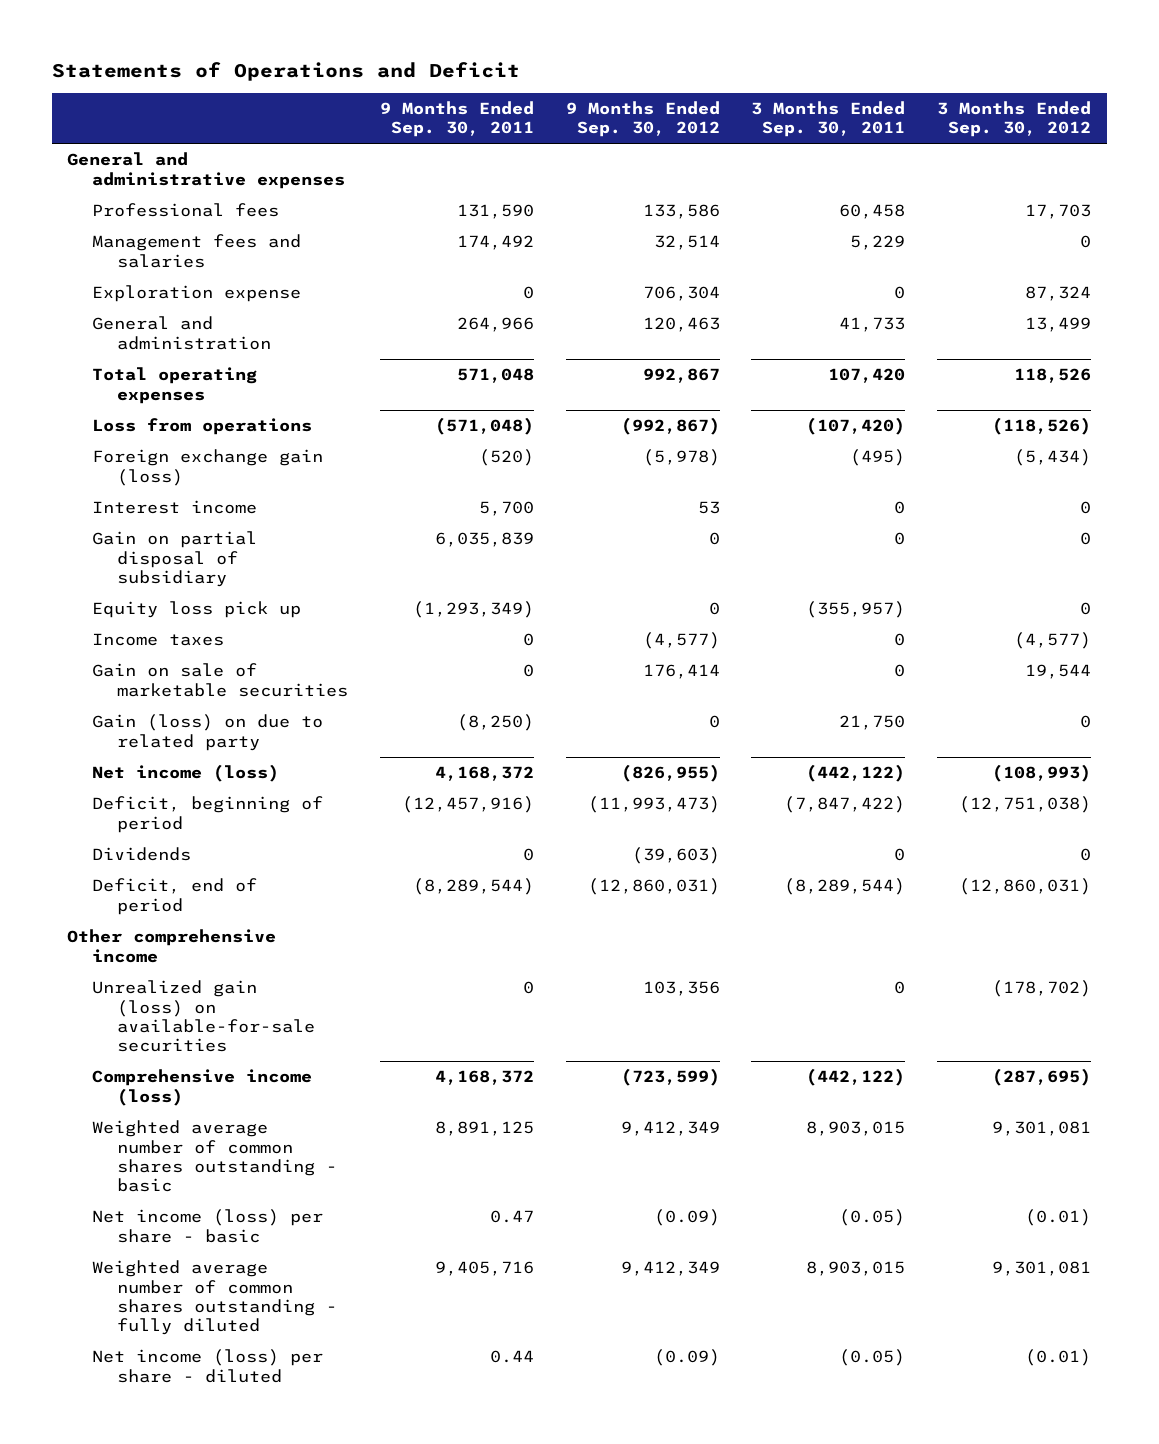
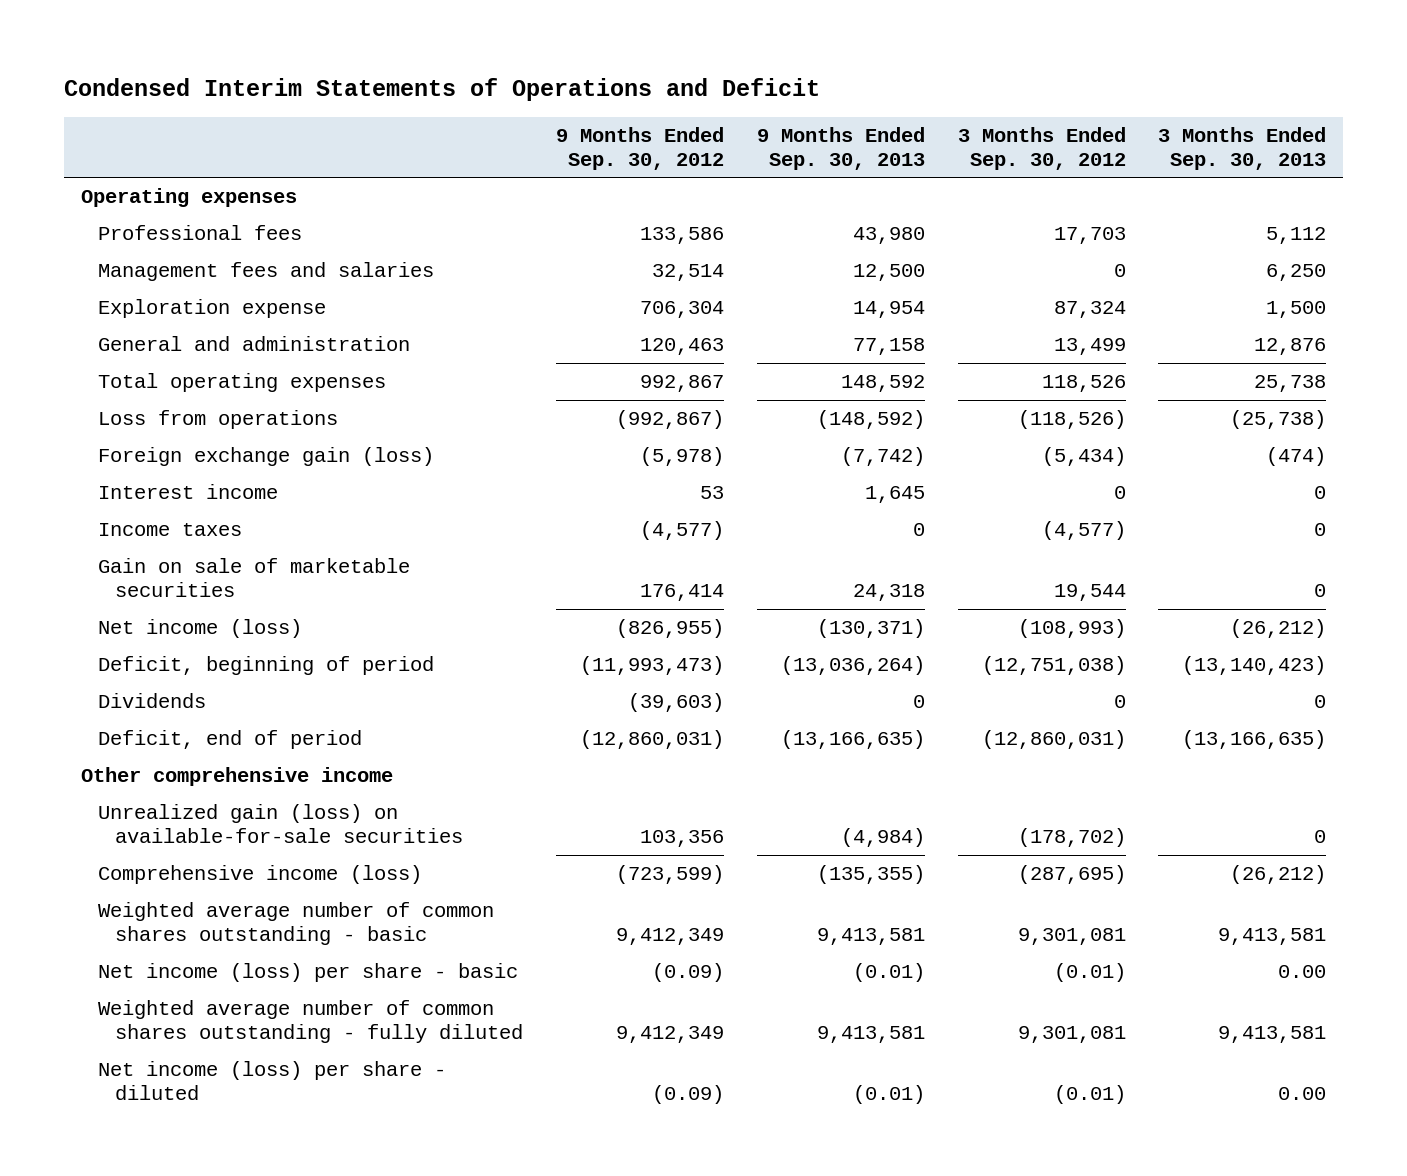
- Statements of Operations and Deficit
+ Condensed Interim Statements of Operations and Deficit
- | 9 Months Ended Sep. 30, 2011 | 9 Months Ended Sep. 30, 2012 | 3 Months Ended Sep. 30, 2011 | 3 Months Ended Sep. 30, 2012
+ | 9 Months Ended Sep. 30, 2012 | 9 Months Ended Sep. 30, 2013 | 3 Months Ended Sep. 30, 2012 | 3 Months Ended Sep. 30, 2013
- General and administrative expenses
+ Operating expenses
- Gain on partial disposal of subsidiary | 6,035,839 | 0 | 0 | 0
- Equity loss pick up | (1,293,349) | 0 | (355,957) | 0
- Gain (loss) on due to related party | (8,250) | 0 | 21,750 | 0

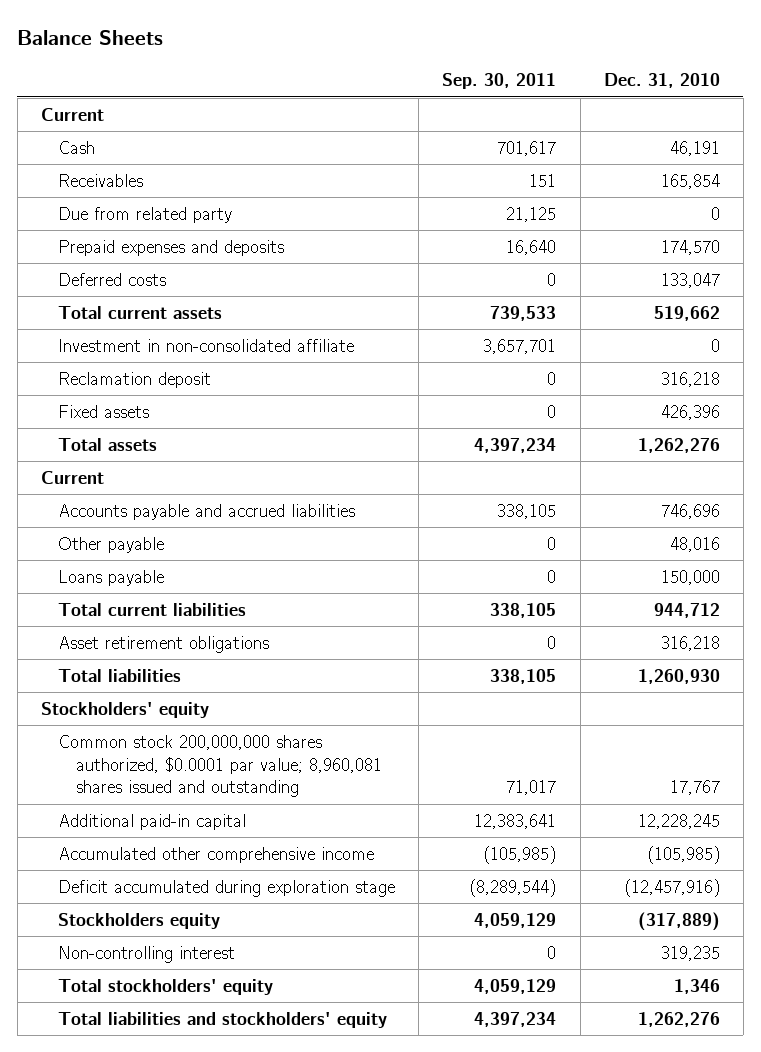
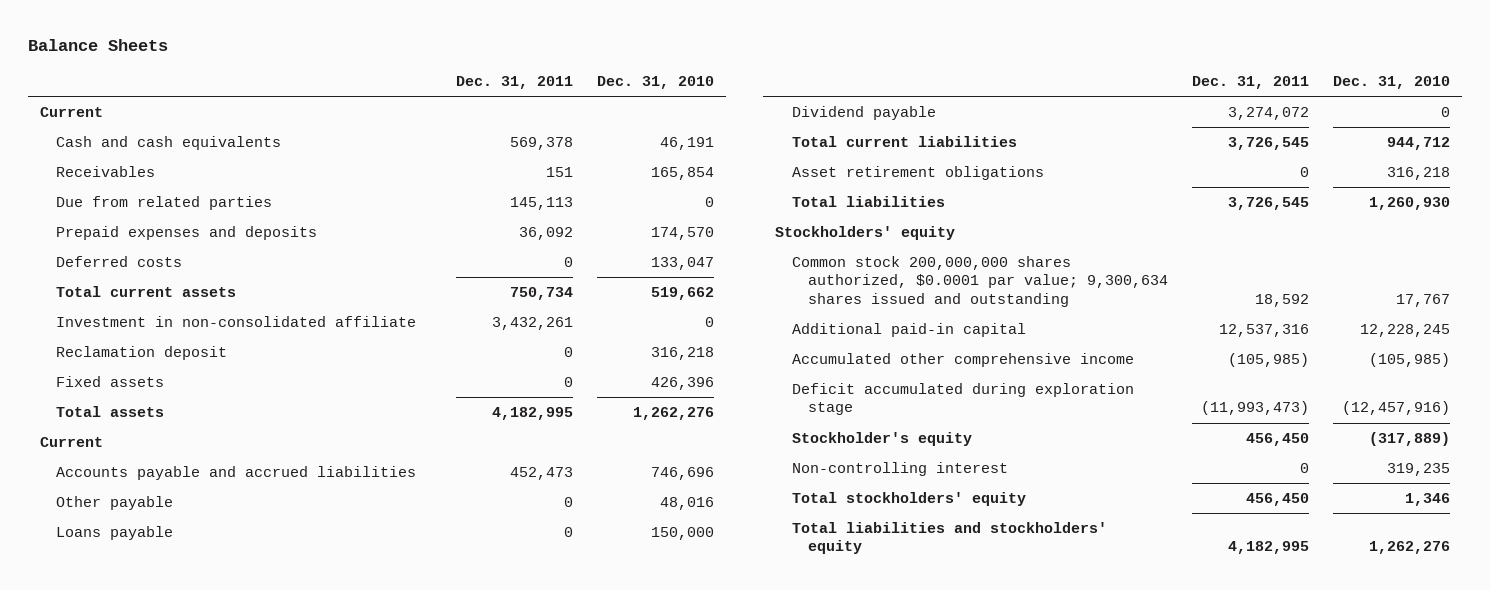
- | Sep. 30, 2011 | Dec. 31, 2010
+ | Dec. 31, 2011 | Dec. 31, 2010
- Cash | 701,617 | 46,191
+ Cash and cash equivalents | 569,378 | 46,191
- Due from related party | 21,125 | 0
+ Due from related parties | 145,113 | 0
+ Dividend payable | 3,274,072 | 0
- Common stock 200,000,000 shares authorized, $0.0001 par value; 8,960,081 shares issued and outstanding | 71,017 | 17,767
+ Common stock 200,000,000 shares authorized, $0.0001 par value; 9,300,634 shares issued and outstanding | 18,592 | 17,767
- Stockholders equity | 4,059,129 | (317,889)
+ Stockholder's equity | 456,450 | (317,889)

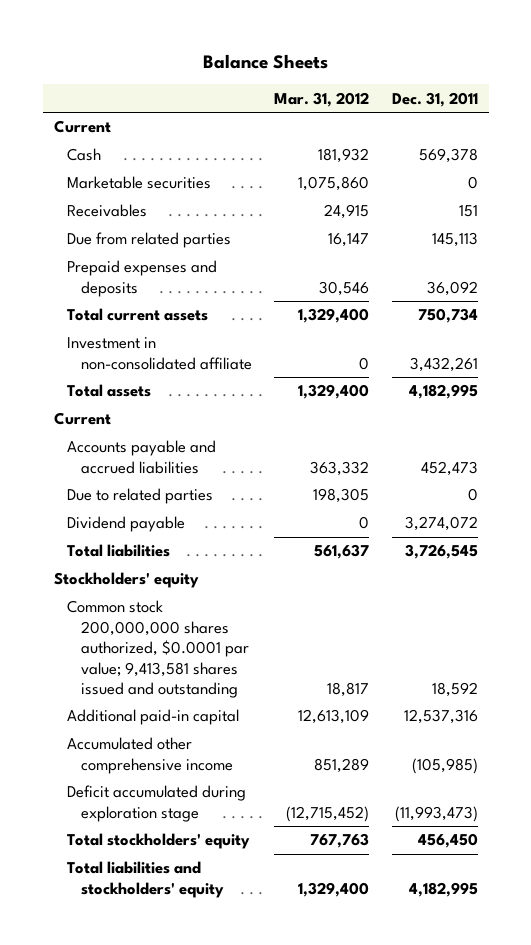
- | Dec. 31, 2011 | Dec. 31, 2010
+ | Mar. 31, 2012 | Dec. 31, 2011
- Cash and cash equivalents | 569,378 | 46,191
+ Cash | 181,932 | 569,378
+ Marketable securities | 1,075,860 | 0
- Deferred costs | 0 | 133,047
- Reclamation deposit | 0 | 316,218
- Fixed assets | 0 | 426,396
- Other payable | 0 | 48,016
- Loans payable | 0 | 150,000
+ Due to related parties | 198,305 | 0
- Total current liabilities | 3,726,545 | 944,712
- Asset retirement obligations | 0 | 316,218
- Common stock 200,000,000 shares authorized, $0.0001 par value; 9,300,634 shares issued and outstanding | 18,592 | 17,767
+ Common stock 200,000,000 shares authorized, $0.0001 par value; 9,413,581 shares issued and outstanding | 18,817 | 18,592
- Stockholder's equity | 456,450 | (317,889)
- Non-controlling interest | 0 | 319,235

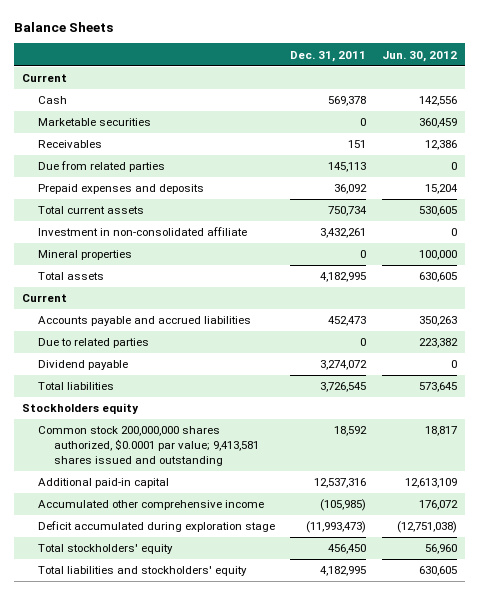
- | Mar. 31, 2012 | Dec. 31, 2011
+ | Dec. 31, 2011 | Jun. 30, 2012
+ Mineral properties | 0 | 100,000
- Stockholders' equity
+ Stockholders equity

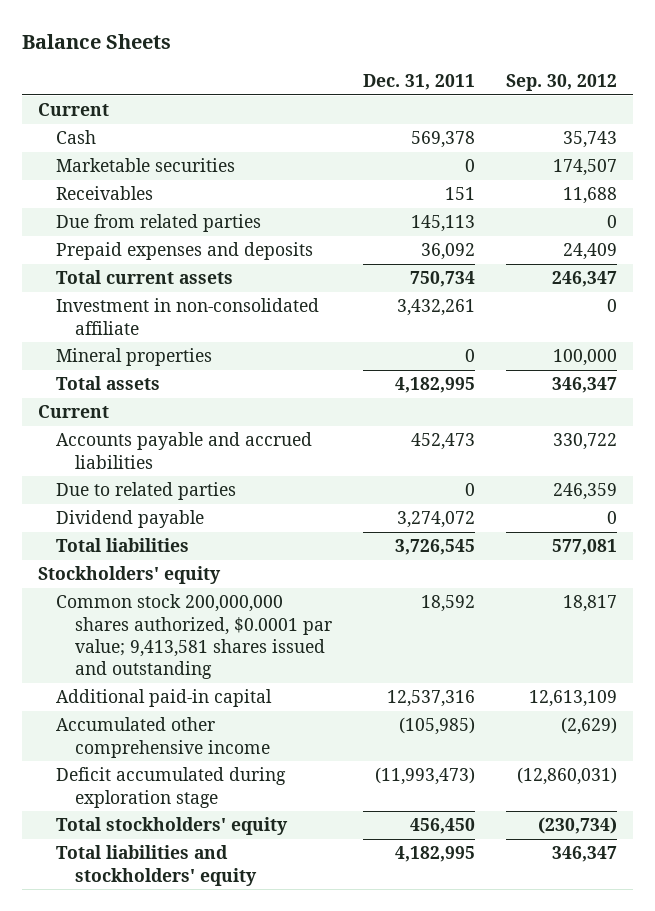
- | Dec. 31, 2011 | Jun. 30, 2012
+ | Dec. 31, 2011 | Sep. 30, 2012
- Stockholders equity
+ Stockholders' equity

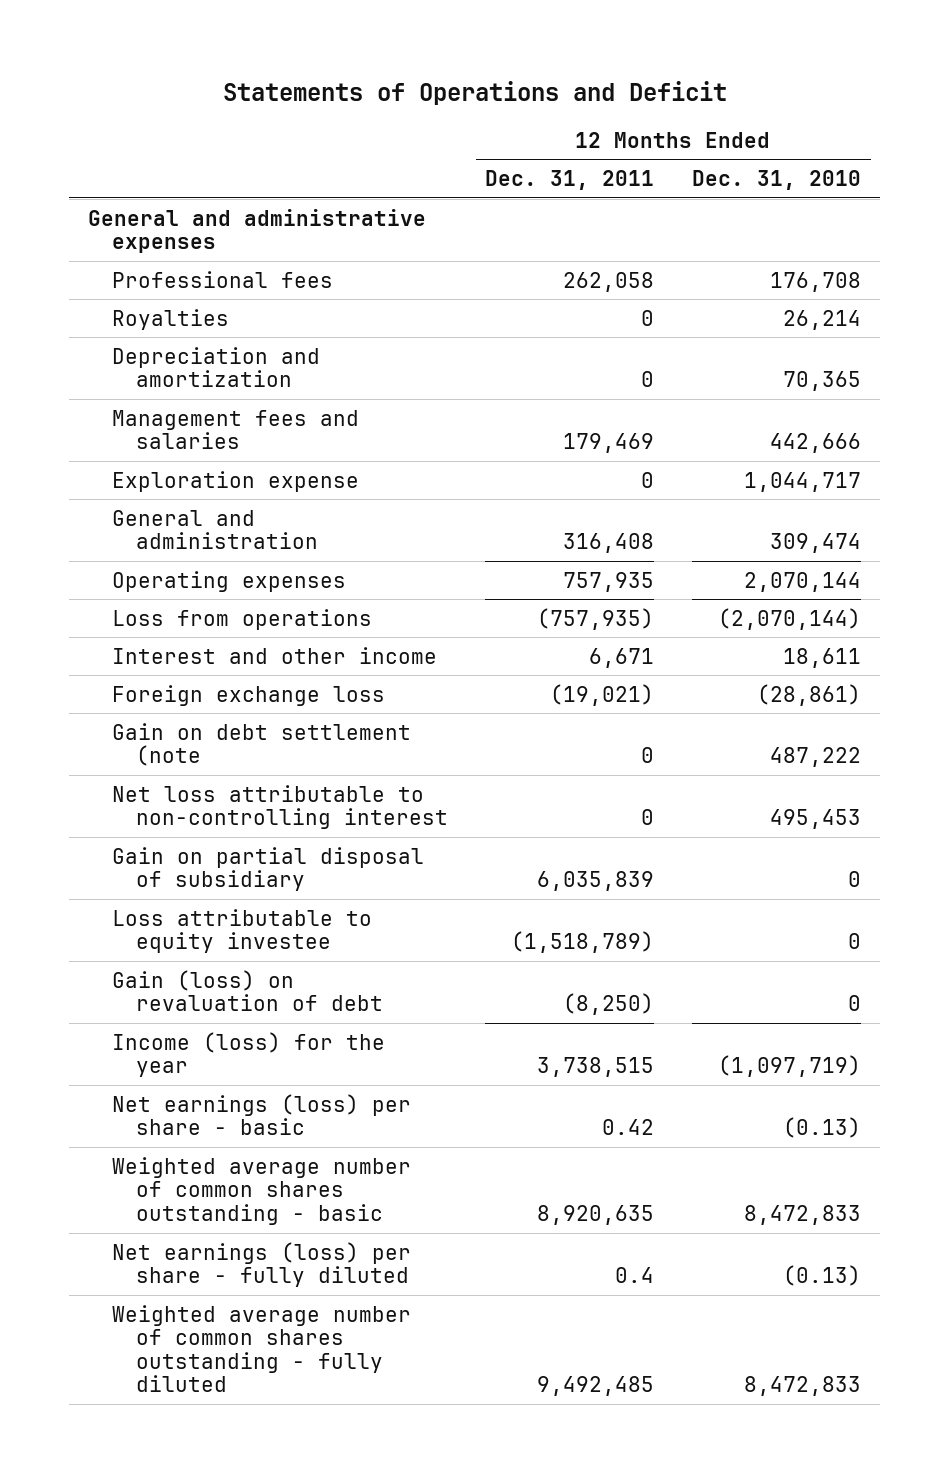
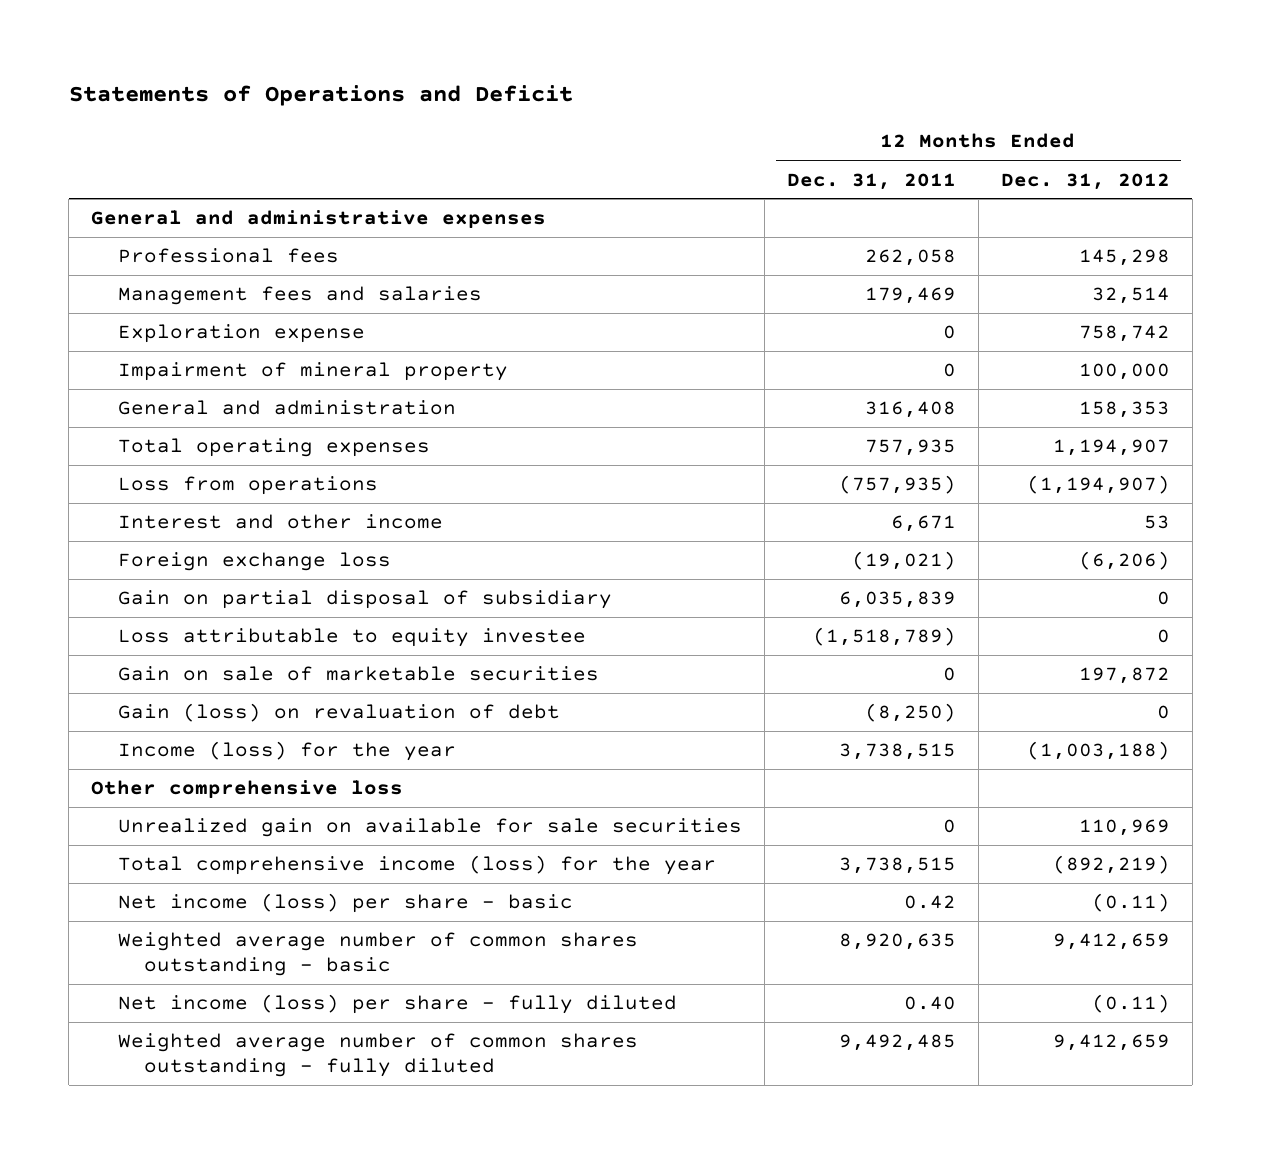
- | 12 Months Ended Dec. 31, 2011 | 12 Months Ended Dec. 31, 2010
+ | 12 Months Ended Dec. 31, 2011 | 12 Months Ended Dec. 31, 2012
- Royalties | 0 | 26,214
- Depreciation and amortization | 0 | 70,365
+ Impairment of mineral property | 0 | 100,000
- Operating expenses | 757,935 | 2,070,144
+ Total operating expenses | 757,935 | 1,194,907
- Gain on debt settlement (note | 0 | 487,222
- Net loss attributable to non-controlling interest | 0 | 495,453
+ Gain on sale of marketable securities | 0 | 197,872
- Net earnings (loss) per share - basic | 0.42 | (0.13)
+ Other comprehensive loss
+ Unrealized gain on available for sale securities | 0 | 110,969
+ Total comprehensive income (loss) for the year | 3,738,515 | (892,219)
+ Net income (loss) per share - basic | 0.42 | (0.11)
- Net earnings (loss) per share - fully diluted | 0.4 | (0.13)
+ Net income (loss) per share - fully diluted | 0.40 | (0.11)

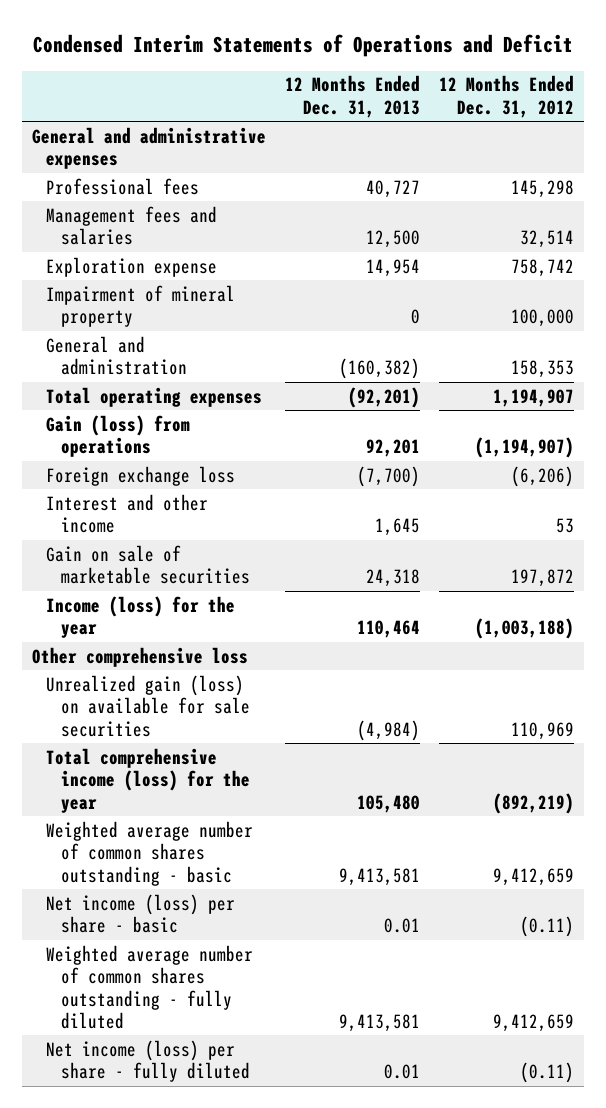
- Statements of Operations and Deficit
+ Condensed Interim Statements of Operations and Deficit
- | 12 Months Ended Dec. 31, 2011 | 12 Months Ended Dec. 31, 2012
+ | 12 Months Ended Dec. 31, 2013 | 12 Months Ended Dec. 31, 2012
- Loss from operations | (757,935) | (1,194,907)
+ Gain (loss) from operations | 92,201 | (1,194,907)
- Gain on partial disposal of subsidiary | 6,035,839 | 0
- Loss attributable to equity investee | (1,518,789) | 0
moved down: Interest and other income | 1,645 | 53
- Gain (loss) on revaluation of debt | (8,250) | 0
- Unrealized gain on available for sale securities | 0 | 110,969
+ Unrealized gain (loss) on available for sale securities | (4,984) | 110,969
moved down: Net income (loss) per share - basic | 0.01 | (0.11)
moved down: Net income (loss) per share - fully diluted | 0.01 | (0.11)

